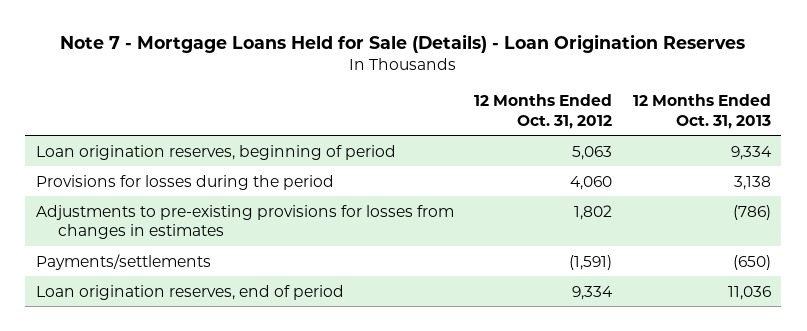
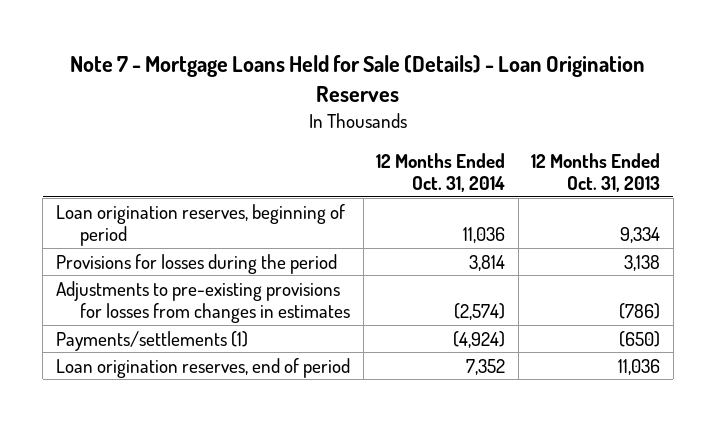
- | 12 Months Ended Oct. 31, 2012 | 12 Months Ended Oct. 31, 2013
+ | 12 Months Ended Oct. 31, 2014 | 12 Months Ended Oct. 31, 2013
- Payments/settlements | (1,591) | (650)
+ Payments/settlements (1) | (4,924) | (650)

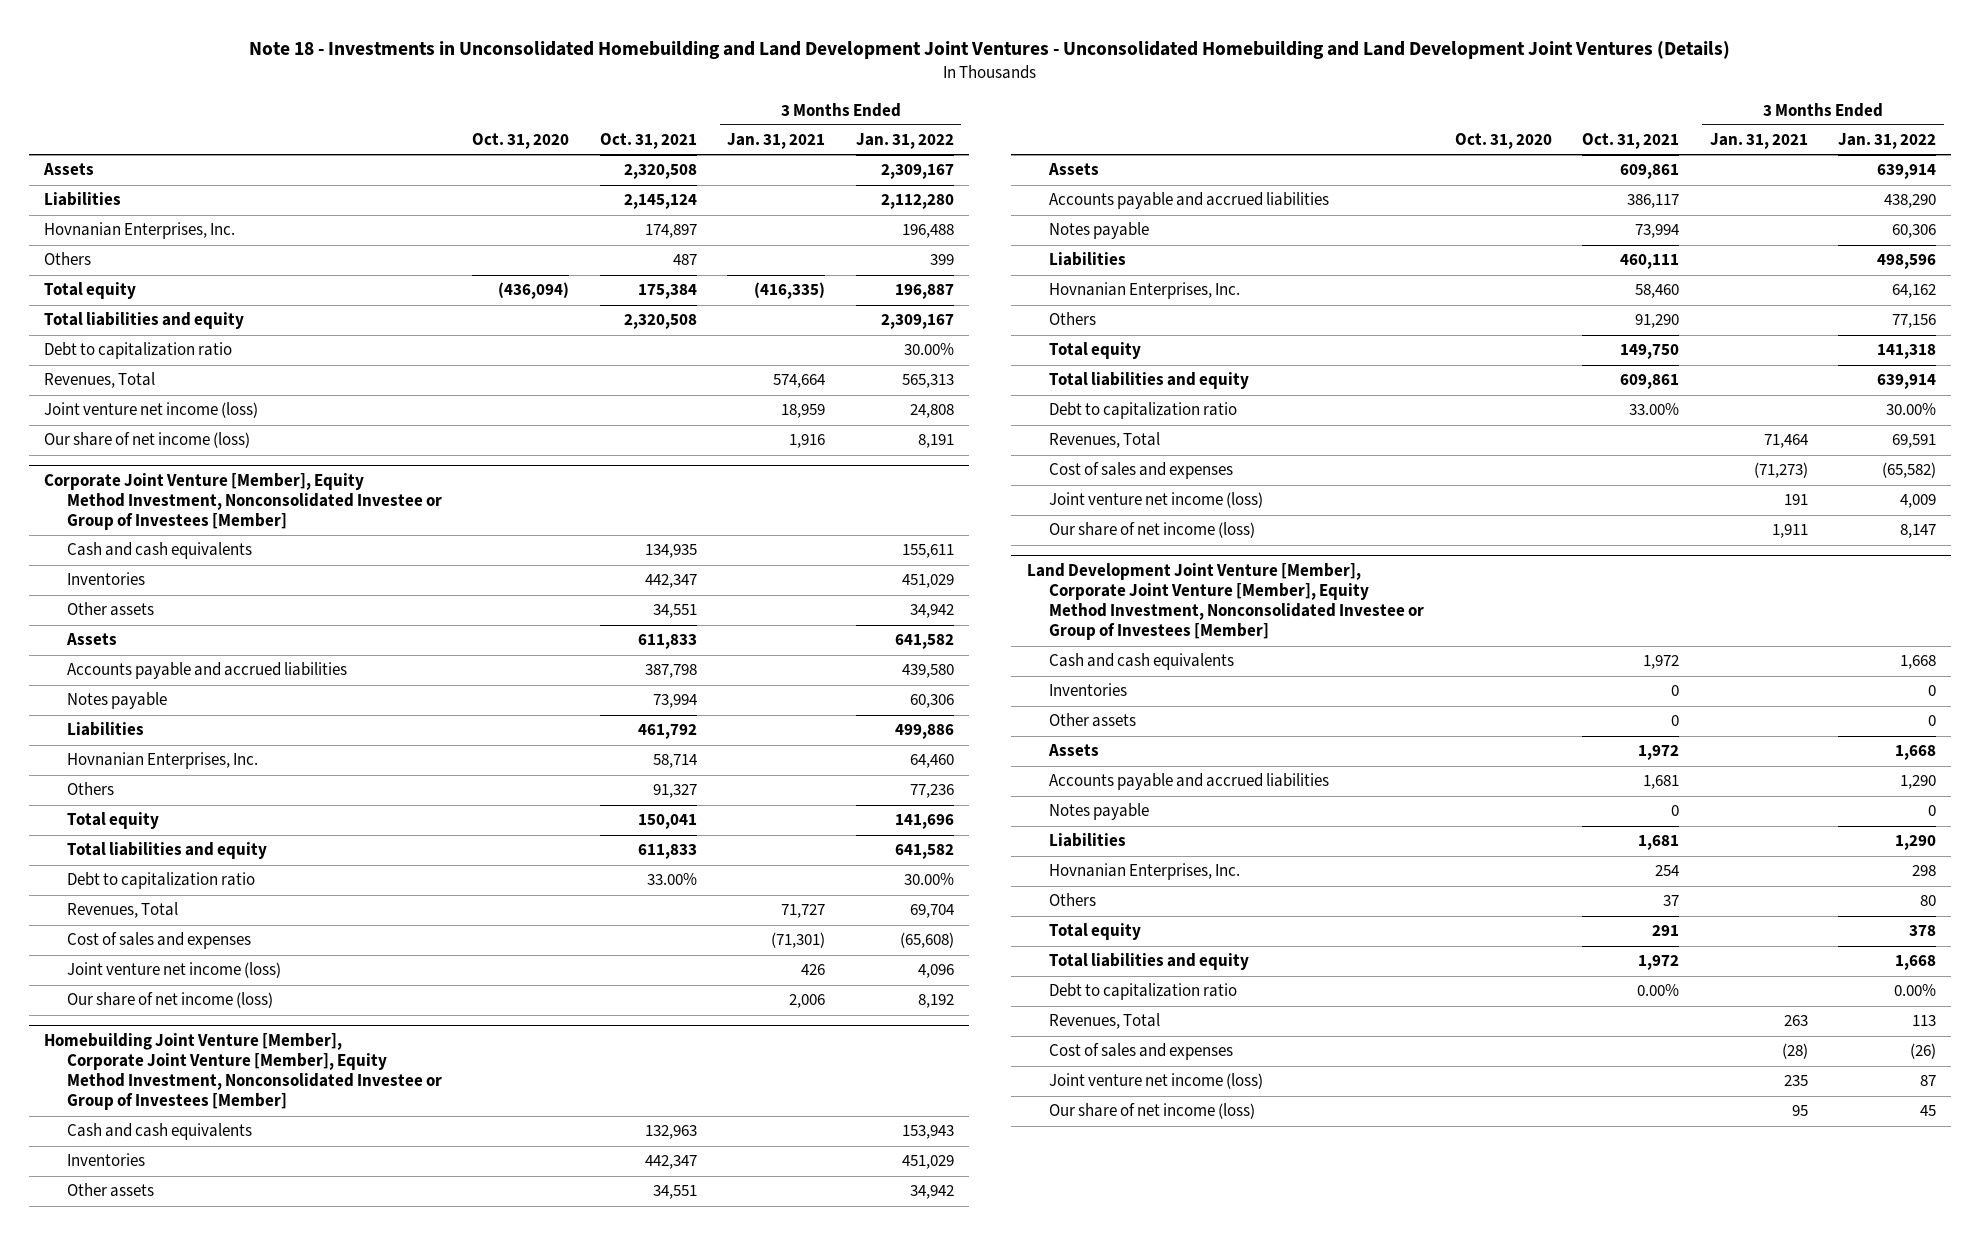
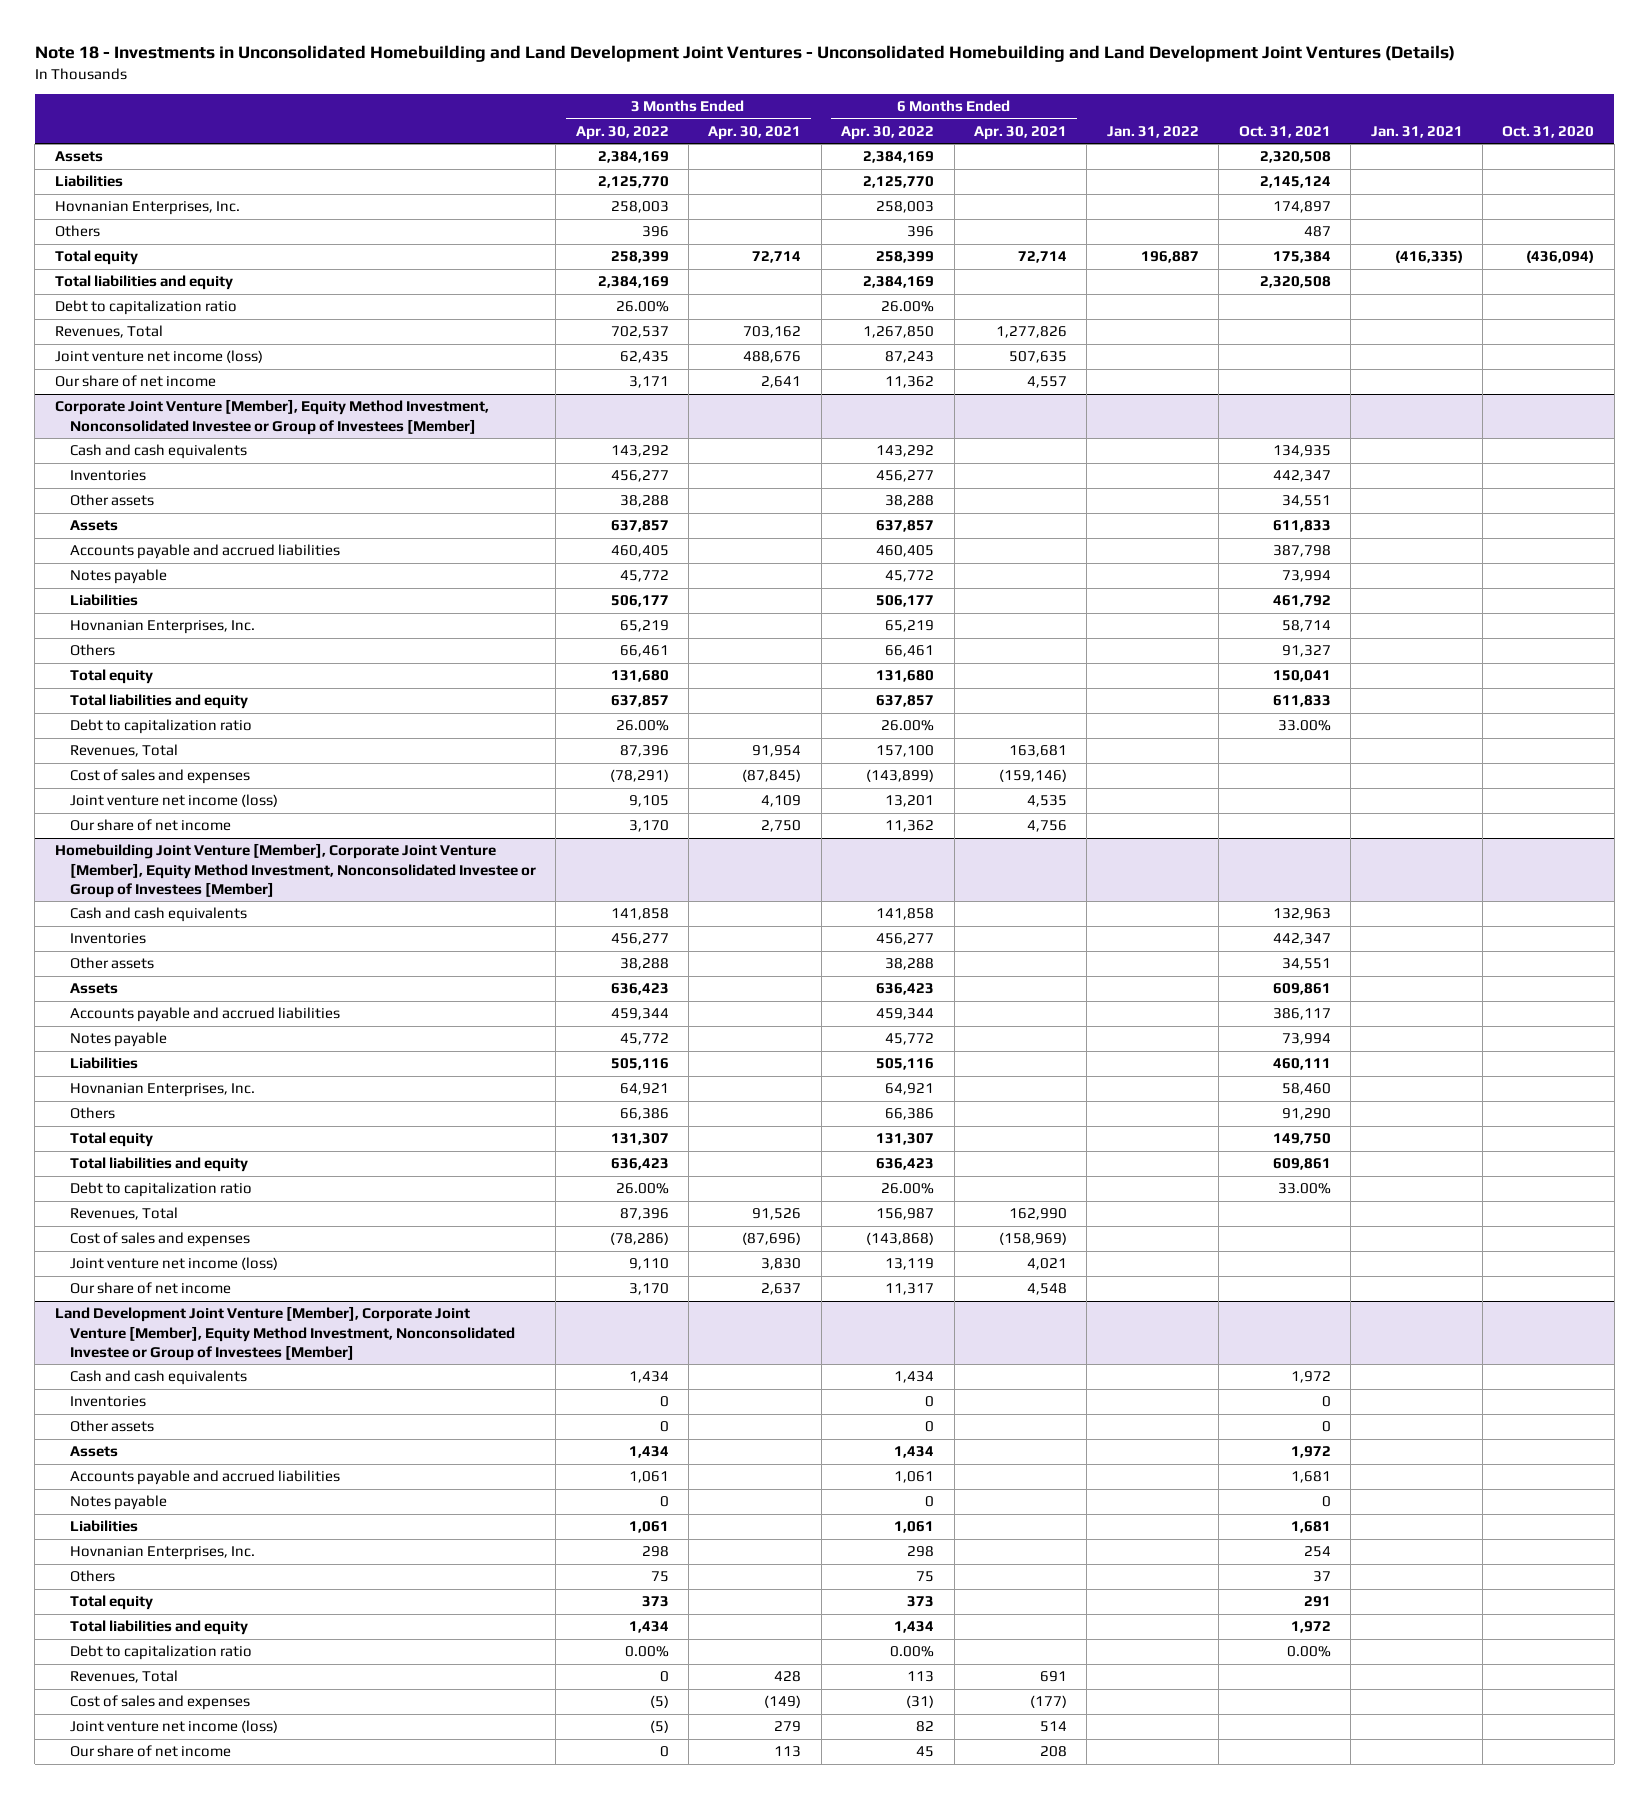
- | Oct. 31, 2020 | Oct. 31, 2021 | 3 Months Ended Jan. 31, 2021 | 3 Months Ended Jan. 31, 2022
+ | 3 Months Ended Apr. 30, 2022 | 3 Months Ended Apr. 30, 2021 | 6 Months Ended Apr. 30, 2022 | 6 Months Ended Apr. 30, 2021 | Jan. 31, 2022 | Oct. 31, 2021 | Jan. 31, 2021 | Oct. 31, 2020
- Our share of net income (loss) | | | 1,916 | 8,191
+ Our share of net income | 3,171 | 2,641 | 11,362 | 4,557 | | | |
@ Corporate Joint Venture [Member], Equity Method Investment, Nonconsolidated Investee or Group of Investees [Member]
- Our share of net income (loss) | | | 2,006 | 8,192
+ Our share of net income | 3,170 | 2,750 | 11,362 | 4,756 | | | |
@ Homebuilding Joint Venture [Member], Corporate Joint Venture [Member], Equity Method Investment, Nonconsolidated Investee or Group of Investees [Member]
- Our share of net income (loss) | | | 1,911 | 8,147
+ Our share of net income | 3,170 | 2,637 | 11,317 | 4,548 | | | |
@ Land Development Joint Venture [Member], Corporate Joint Venture [Member], Equity Method Investment, Nonconsolidated Investee or Group of Investees [Member]
- Our share of net income (loss) | | | 95 | 45
+ Our share of net income | 0 | 113 | 45 | 208 | | | |

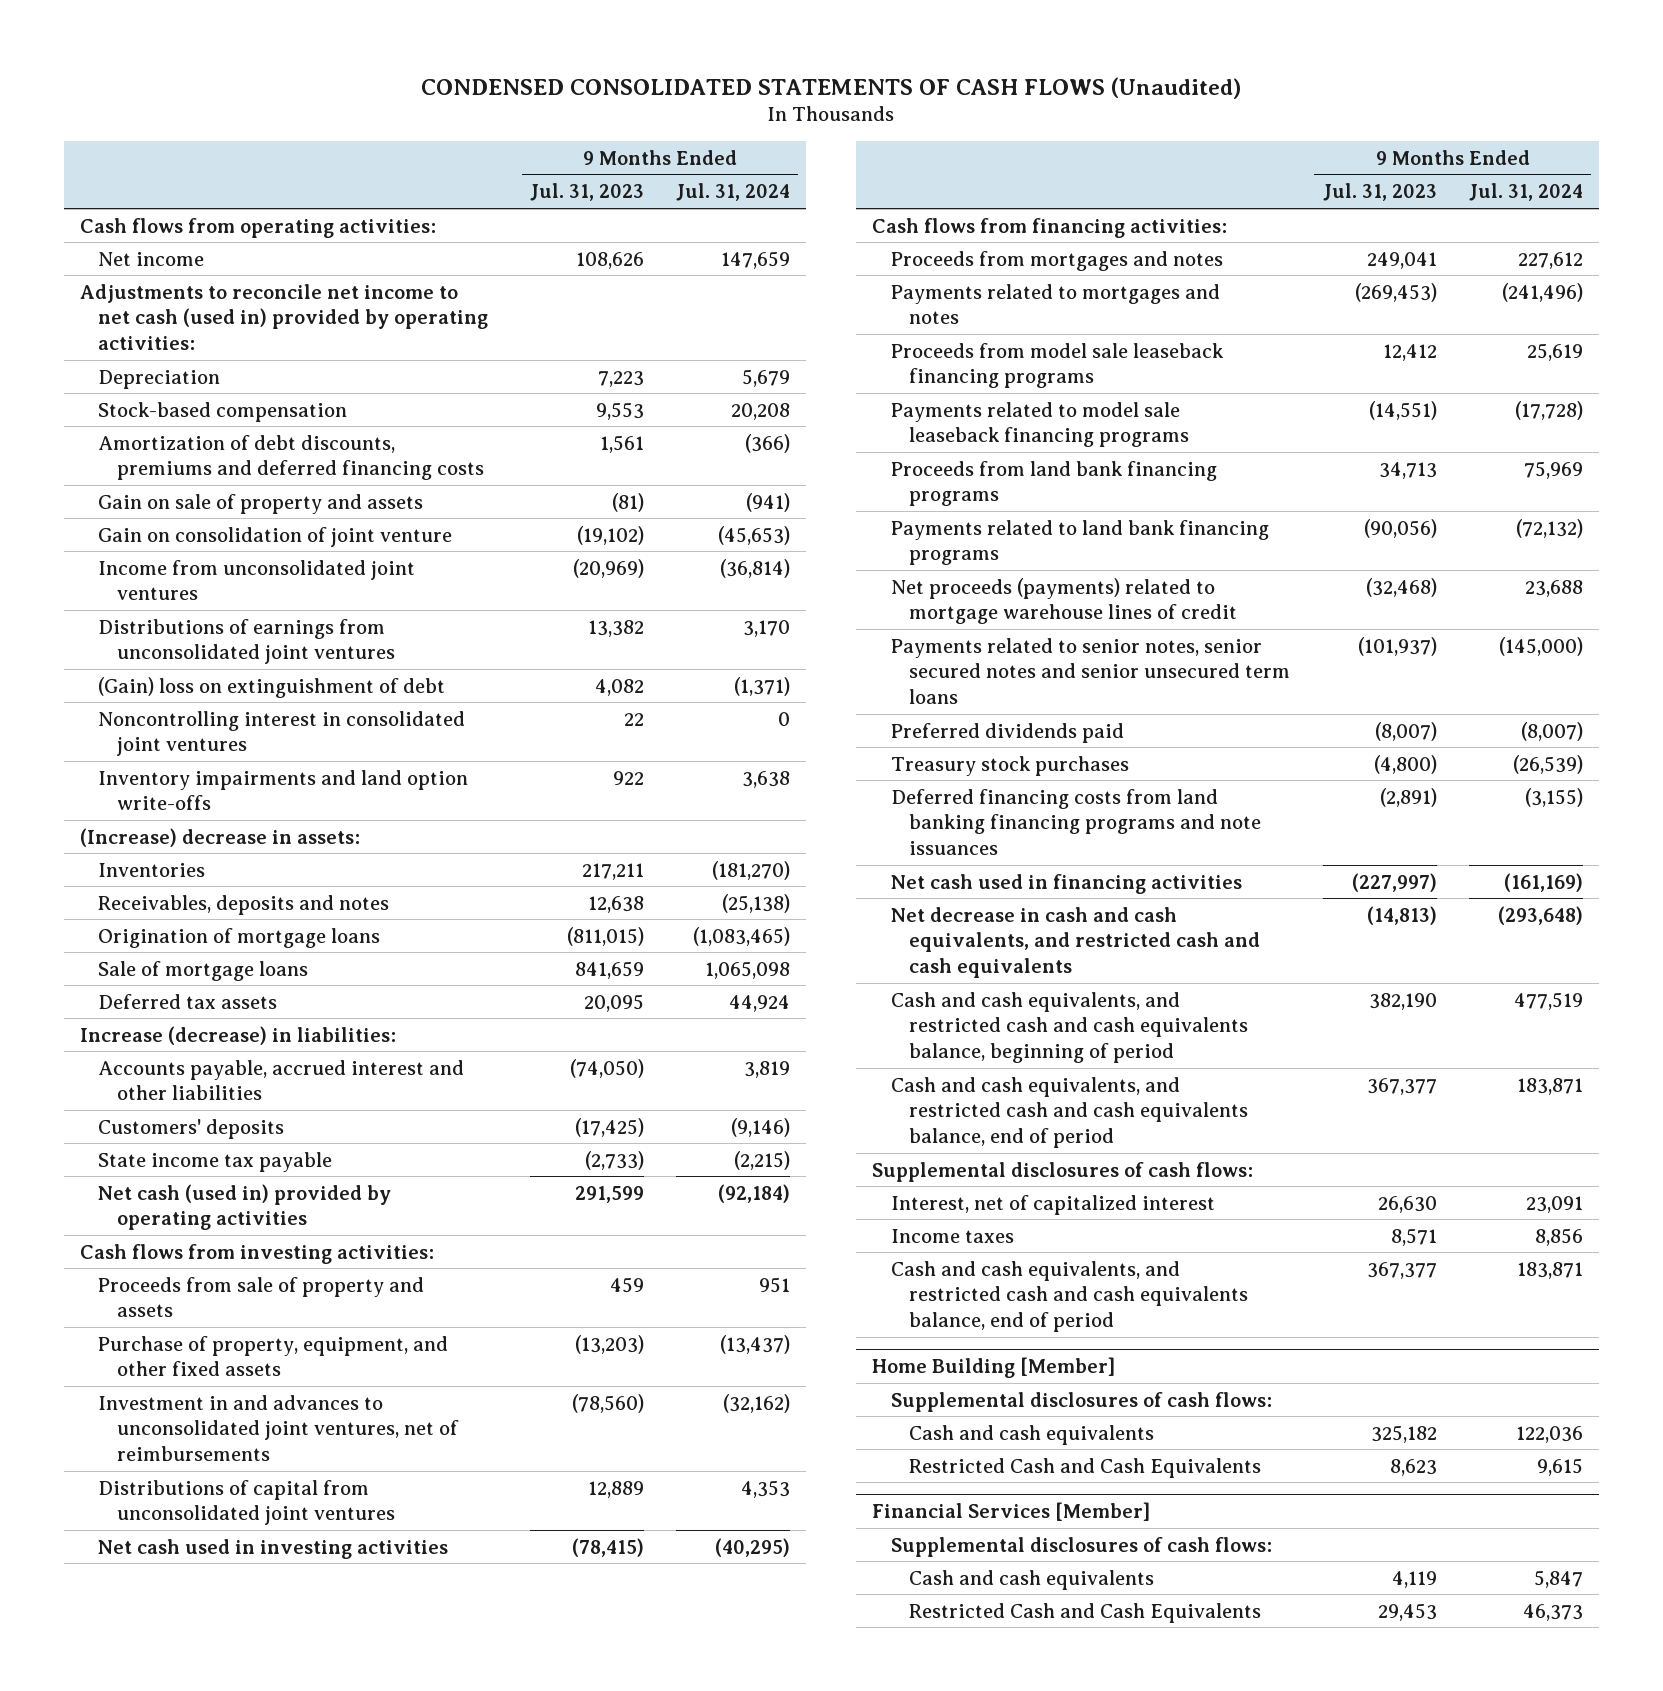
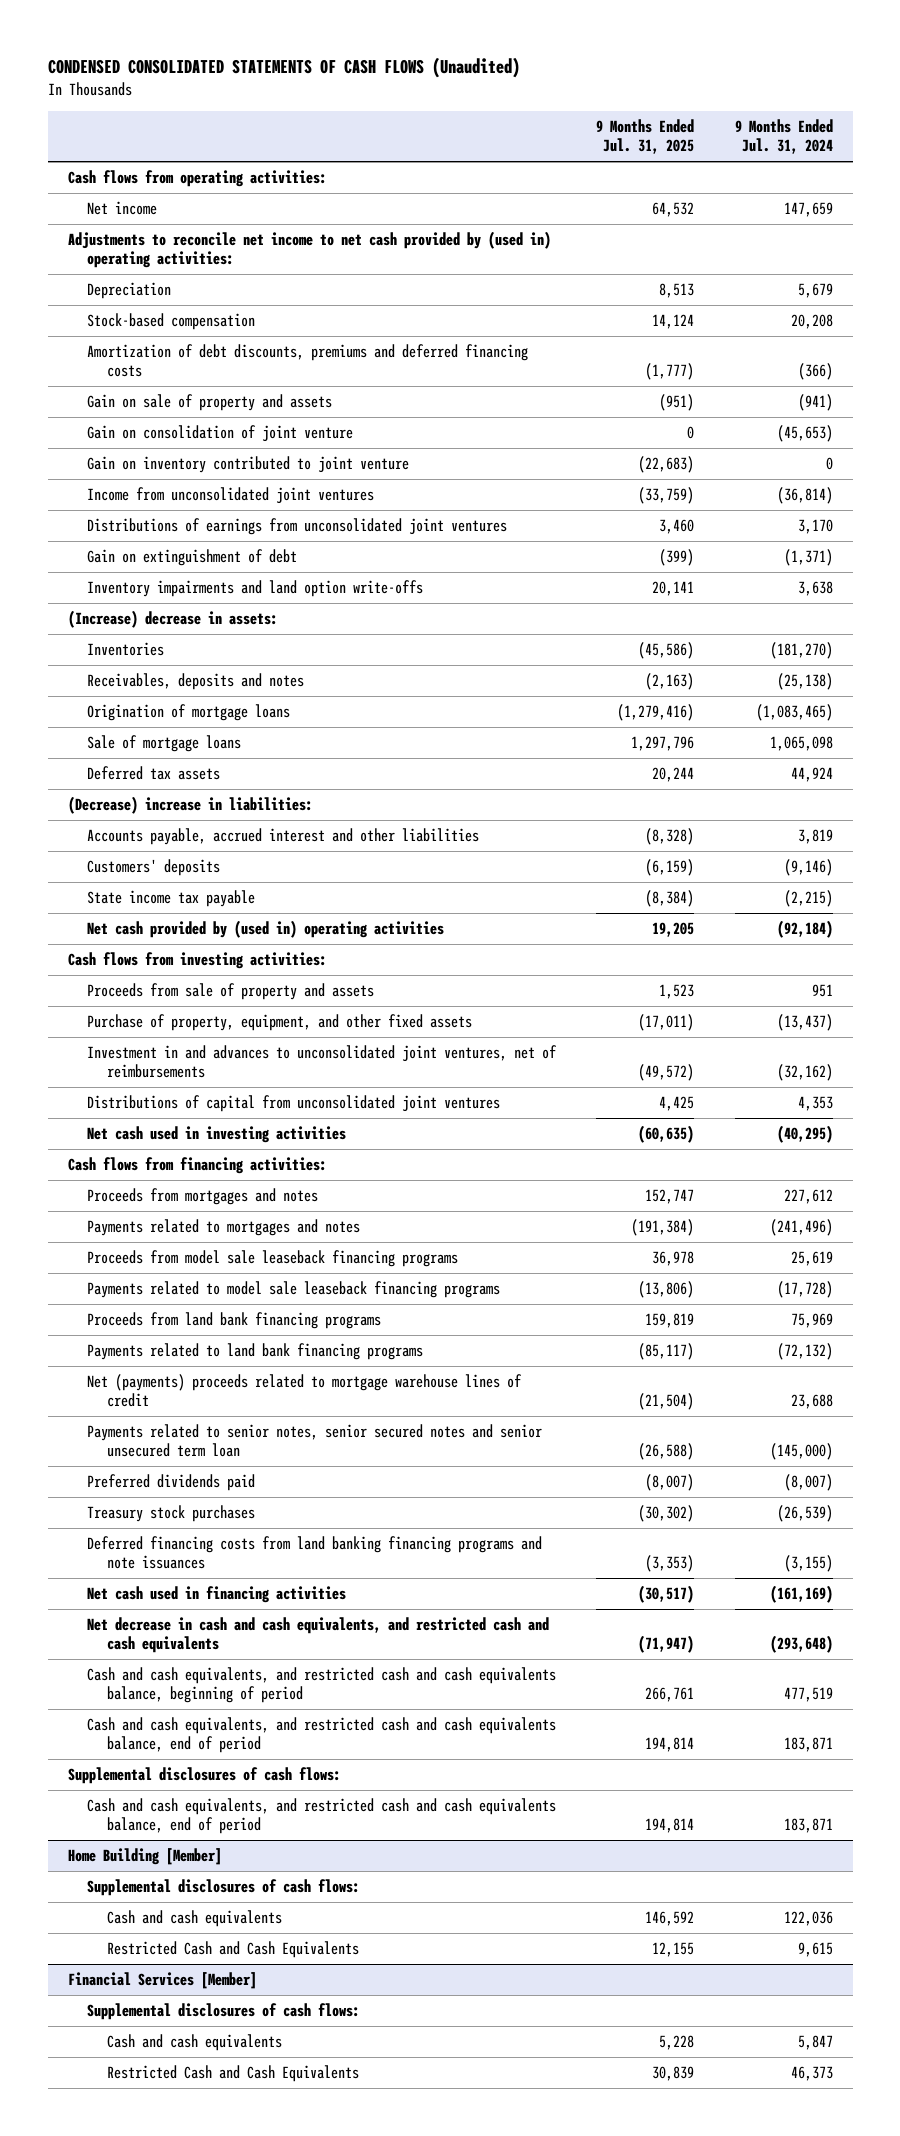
- | 9 Months Ended Jul. 31, 2023 | 9 Months Ended Jul. 31, 2024
+ | 9 Months Ended Jul. 31, 2025 | 9 Months Ended Jul. 31, 2024
- Adjustments to reconcile net income to net cash (used in) provided by operating activities:
+ Adjustments to reconcile net income to net cash provided by (used in) operating activities:
+ Gain on inventory contributed to joint venture | (22,683) | 0
- (Gain) loss on extinguishment of debt | 4,082 | (1,371)
- Noncontrolling interest in consolidated joint ventures | 22 | 0
+ Gain on extinguishment of debt | (399) | (1,371)
- Increase (decrease) in liabilities:
+ (Decrease) increase in liabilities:
- Net cash (used in) provided by operating activities | 291,599 | (92,184)
+ Net cash provided by (used in) operating activities | 19,205 | (92,184)
- Net proceeds (payments) related to mortgage warehouse lines of credit | (32,468) | 23,688
- Payments related to senior notes, senior secured notes and senior unsecured term loans | (101,937) | (145,000)
+ Net (payments) proceeds related to mortgage warehouse lines of credit | (21,504) | 23,688
+ Payments related to senior notes, senior secured notes and senior unsecured term loan | (26,588) | (145,000)
- Interest, net of capitalized interest | 26,630 | 23,091
- Income taxes | 8,571 | 8,856

